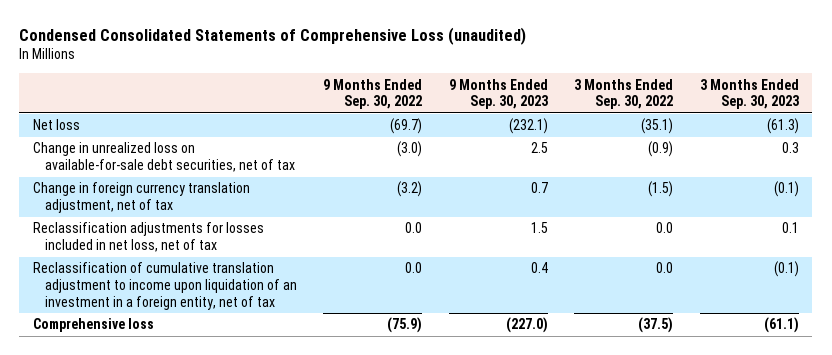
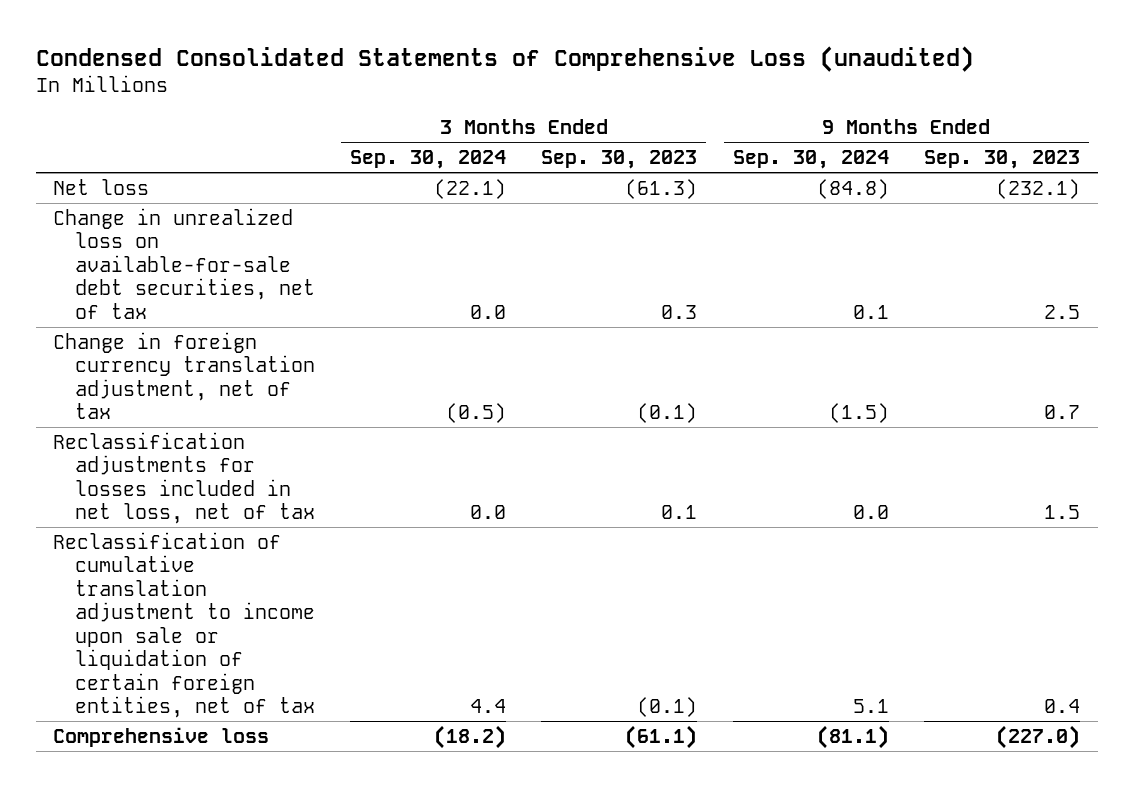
- | 9 Months Ended Sep. 30, 2022 | 9 Months Ended Sep. 30, 2023 | 3 Months Ended Sep. 30, 2022 | 3 Months Ended Sep. 30, 2023
+ | 3 Months Ended Sep. 30, 2024 | 3 Months Ended Sep. 30, 2023 | 9 Months Ended Sep. 30, 2024 | 9 Months Ended Sep. 30, 2023
- Reclassification of cumulative translation adjustment to income upon liquidation of an investment in a foreign entity, net of tax | 0.0 | 0.4 | 0.0 | (0.1)
+ Reclassification of cumulative translation adjustment to income upon sale or liquidation of certain foreign entities, net of tax | 4.4 | (0.1) | 5.1 | 0.4

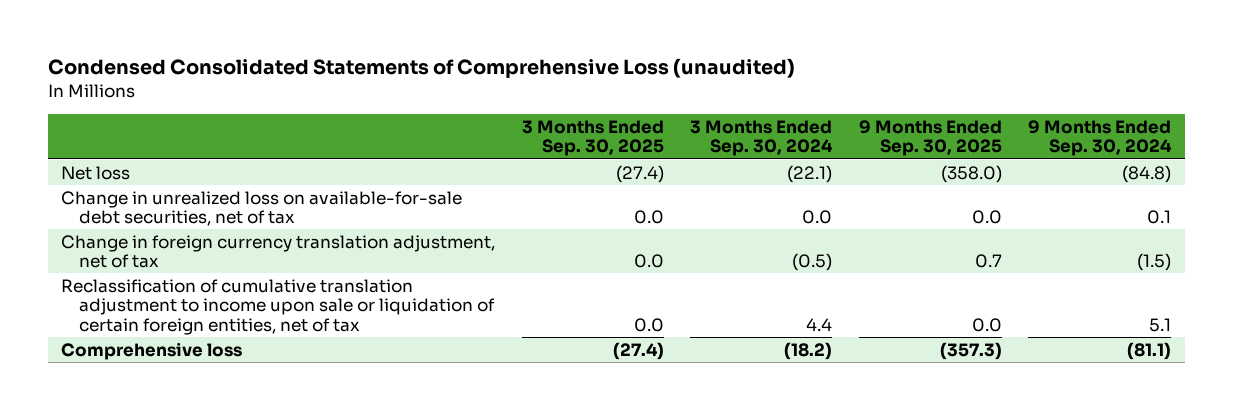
- | 3 Months Ended Sep. 30, 2024 | 3 Months Ended Sep. 30, 2023 | 9 Months Ended Sep. 30, 2024 | 9 Months Ended Sep. 30, 2023
+ | 3 Months Ended Sep. 30, 2025 | 3 Months Ended Sep. 30, 2024 | 9 Months Ended Sep. 30, 2025 | 9 Months Ended Sep. 30, 2024
- Reclassification adjustments for losses included in net loss, net of tax | 0.0 | 0.1 | 0.0 | 1.5

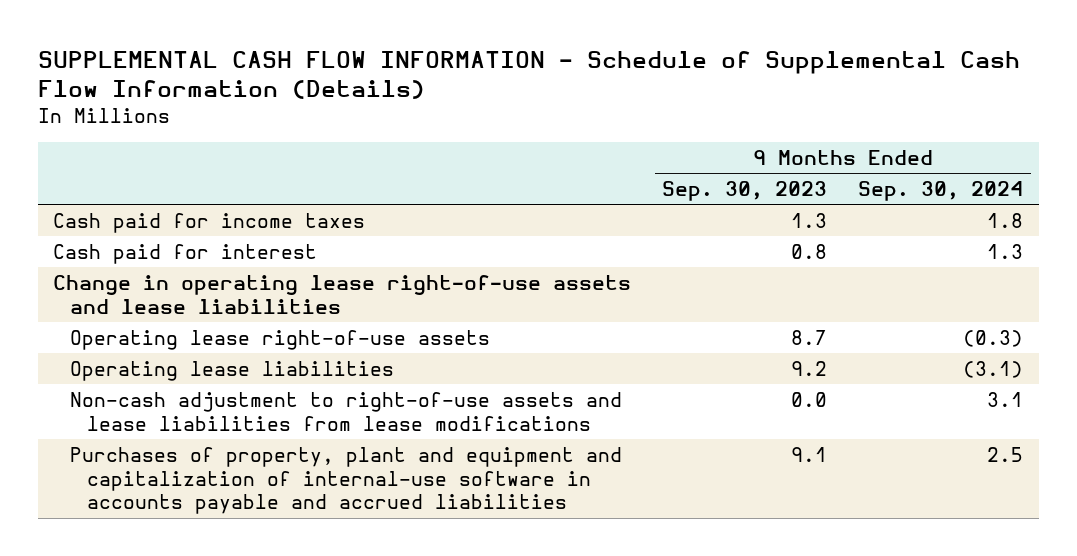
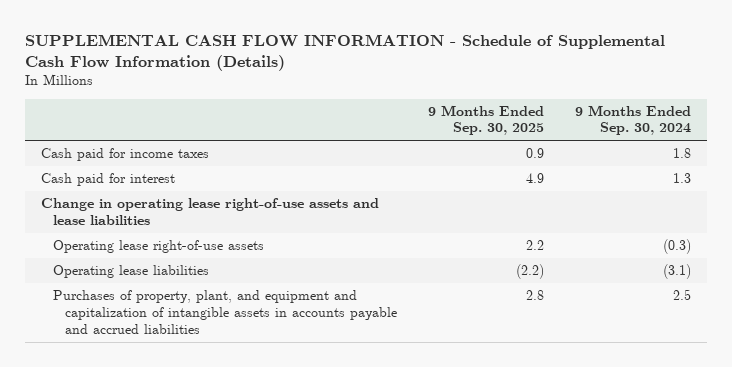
- | 9 Months Ended Sep. 30, 2023 | 9 Months Ended Sep. 30, 2024
+ | 9 Months Ended Sep. 30, 2025 | 9 Months Ended Sep. 30, 2024
- Non-cash adjustment to right-of-use assets and lease liabilities from lease modifications | 0.0 | 3.1
- Purchases of property, plant and equipment and capitalization of internal-use software in accounts payable and accrued liabilities | 9.1 | 2.5
+ Purchases of property, plant, and equipment and capitalization of intangible assets in accounts payable and accrued liabilities | 2.8 | 2.5

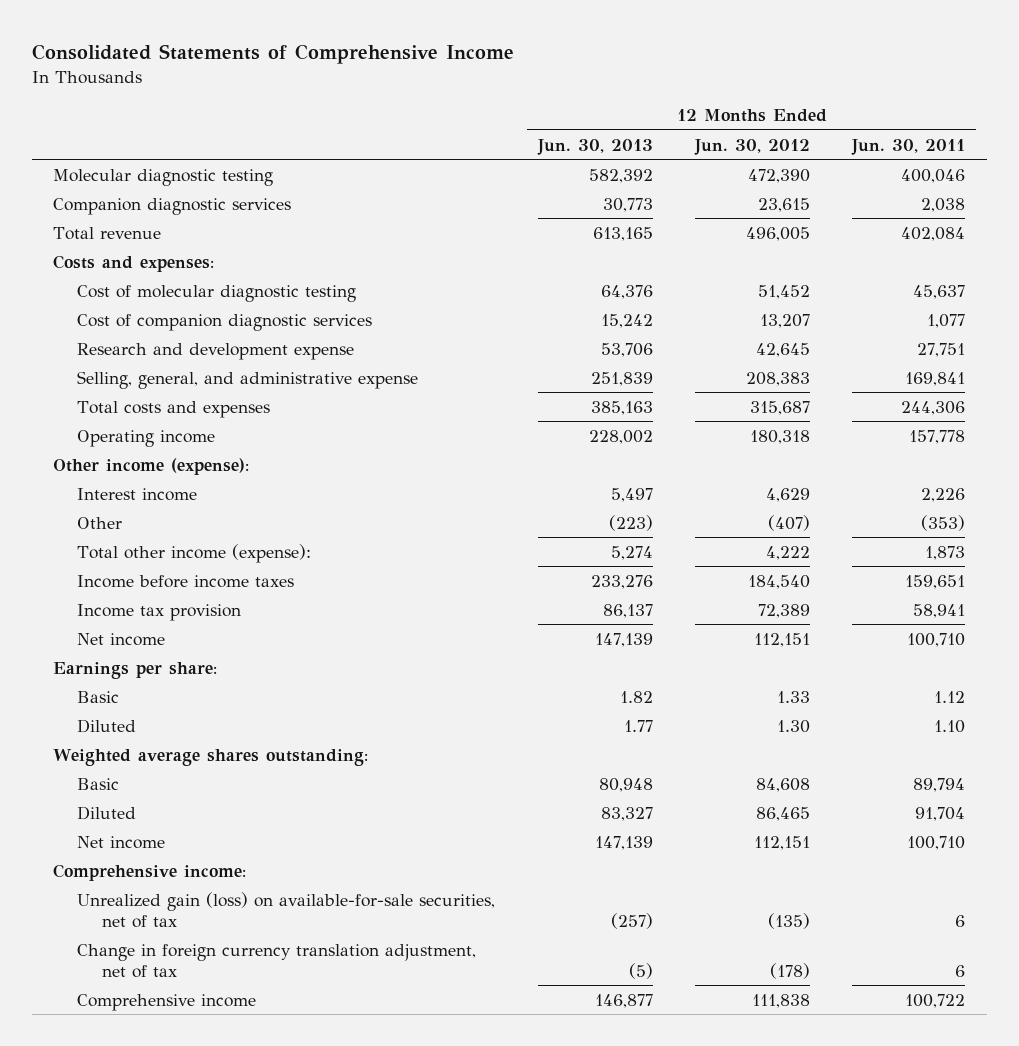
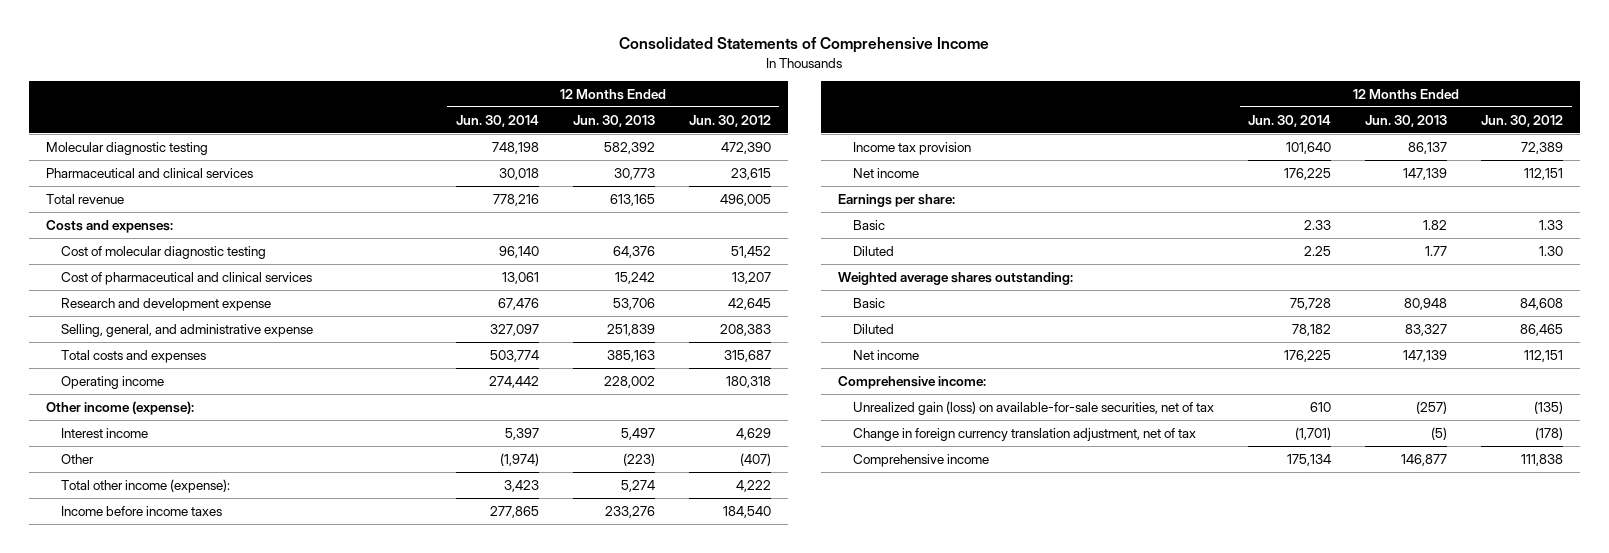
- | 12 Months Ended Jun. 30, 2013 | 12 Months Ended Jun. 30, 2012 | 12 Months Ended Jun. 30, 2011
+ | 12 Months Ended Jun. 30, 2014 | 12 Months Ended Jun. 30, 2013 | 12 Months Ended Jun. 30, 2012
- Companion diagnostic services | 30,773 | 23,615 | 2,038
+ Pharmaceutical and clinical services | 30,018 | 30,773 | 23,615
- Cost of companion diagnostic services | 15,242 | 13,207 | 1,077
+ Cost of pharmaceutical and clinical services | 13,061 | 15,242 | 13,207

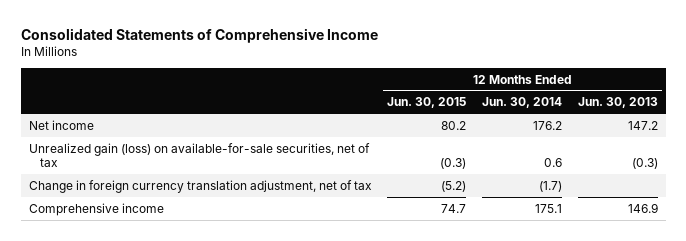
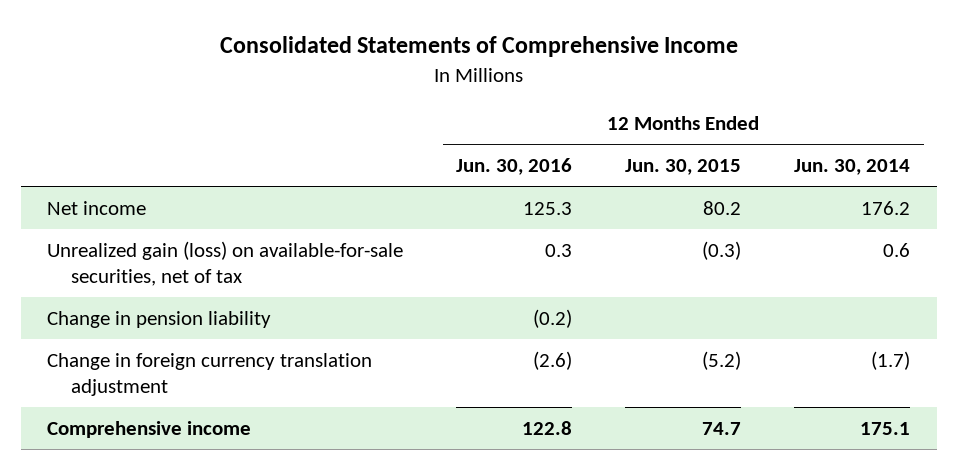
- | 12 Months Ended Jun. 30, 2015 | 12 Months Ended Jun. 30, 2014 | 12 Months Ended Jun. 30, 2013
+ | 12 Months Ended Jun. 30, 2016 | 12 Months Ended Jun. 30, 2015 | 12 Months Ended Jun. 30, 2014
- Change in foreign currency translation adjustment, net of tax | (5.2) | (1.7) |
+ Change in pension liability | (0.2) | |
+ Change in foreign currency translation adjustment | (2.6) | (5.2) | (1.7)

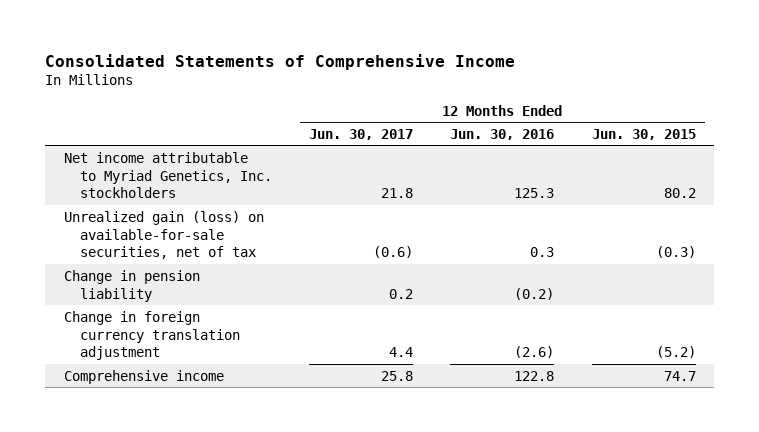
- | 12 Months Ended Jun. 30, 2016 | 12 Months Ended Jun. 30, 2015 | 12 Months Ended Jun. 30, 2014
+ | 12 Months Ended Jun. 30, 2017 | 12 Months Ended Jun. 30, 2016 | 12 Months Ended Jun. 30, 2015
- Net income | 125.3 | 80.2 | 176.2
+ Net income attributable to Myriad Genetics, Inc. stockholders | 21.8 | 125.3 | 80.2

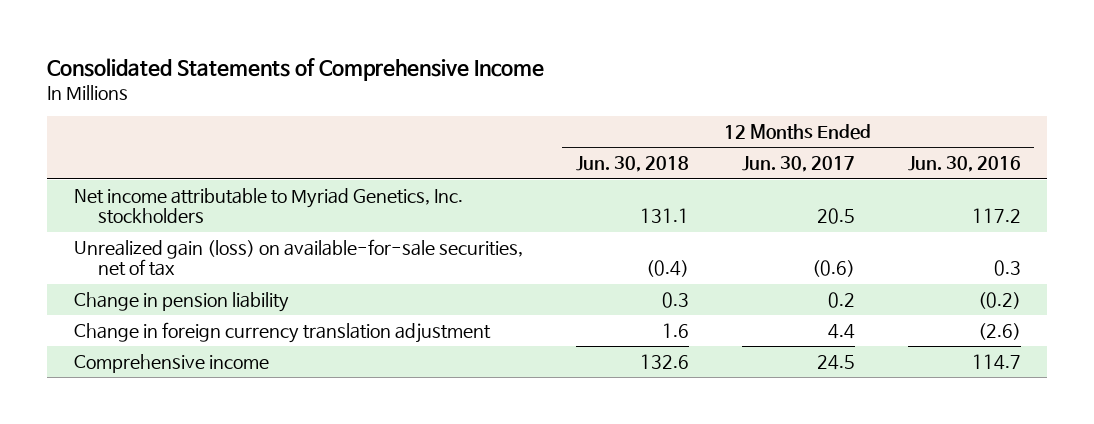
- | 12 Months Ended Jun. 30, 2017 | 12 Months Ended Jun. 30, 2016 | 12 Months Ended Jun. 30, 2015
+ | 12 Months Ended Jun. 30, 2018 | 12 Months Ended Jun. 30, 2017 | 12 Months Ended Jun. 30, 2016
- Net income attributable to Myriad Genetics, Inc. stockholders | 21.8 | 125.3 | 80.2
+ Net income attributable to Myriad Genetics, Inc. stockholders | 131.1 | 20.5 | 117.2
- Comprehensive income | 25.8 | 122.8 | 74.7
+ Comprehensive income | 132.6 | 24.5 | 114.7

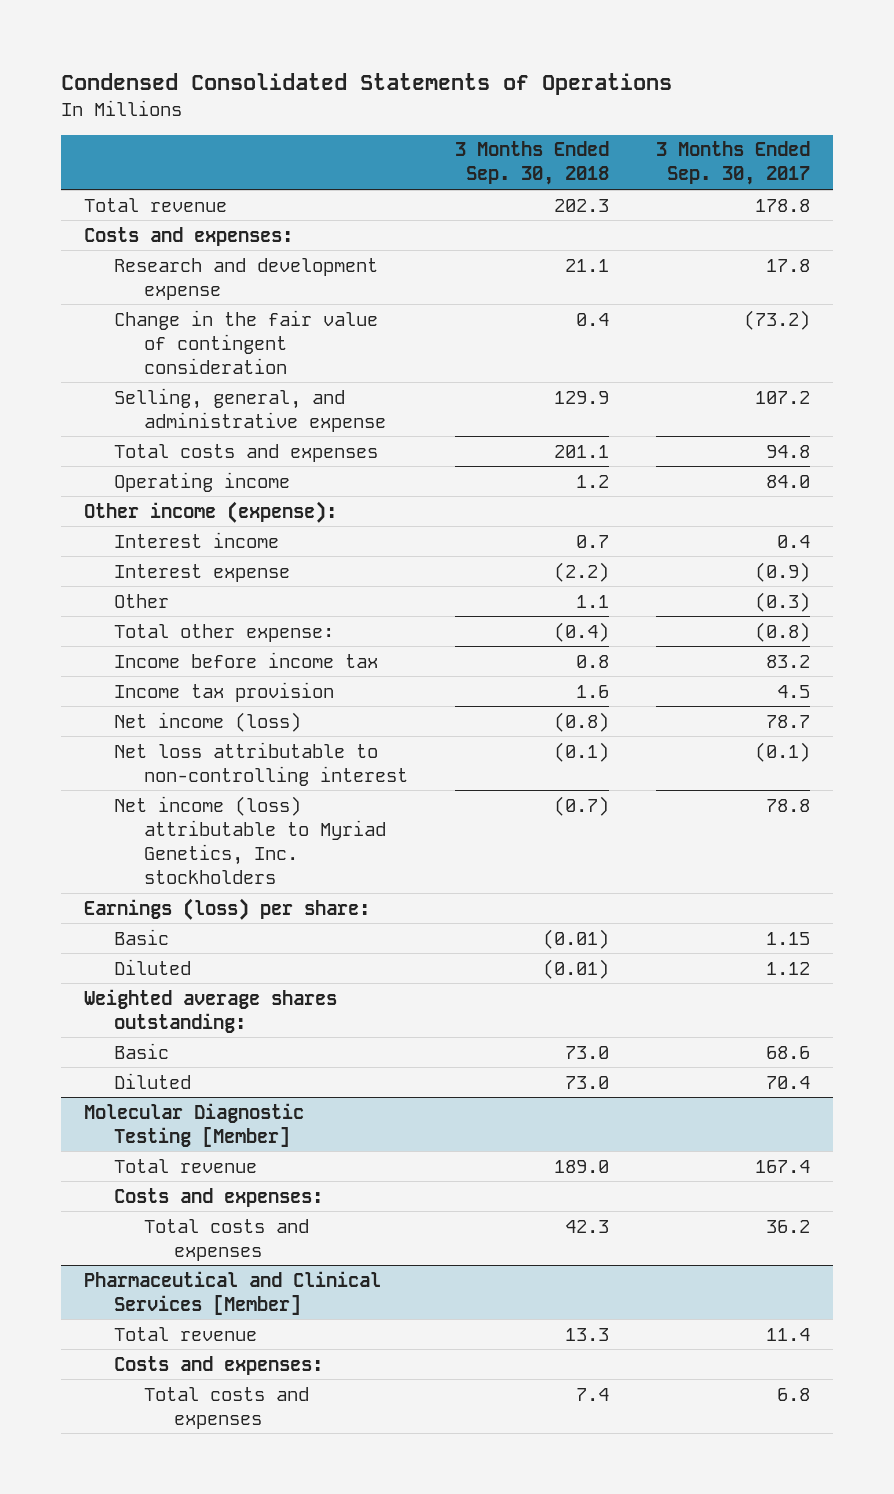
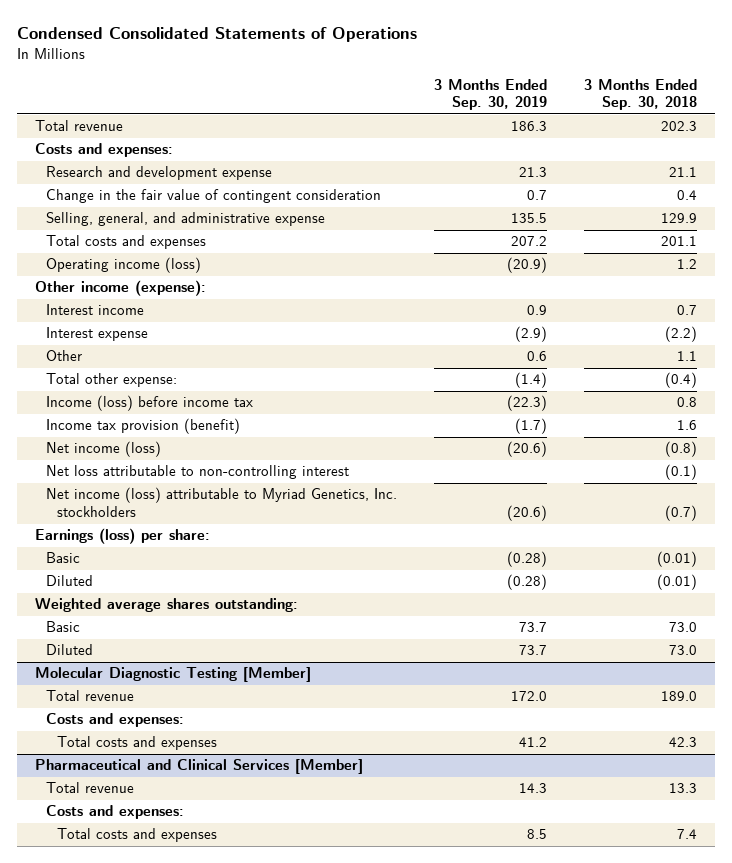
- | 3 Months Ended Sep. 30, 2018 | 3 Months Ended Sep. 30, 2017
+ | 3 Months Ended Sep. 30, 2019 | 3 Months Ended Sep. 30, 2018
- Operating income | 1.2 | 84.0
+ Operating income (loss) | (20.9) | 1.2
- Income before income tax | 0.8 | 83.2
- Income tax provision | 1.6 | 4.5
+ Income (loss) before income tax | (22.3) | 0.8
+ Income tax provision (benefit) | (1.7) | 1.6

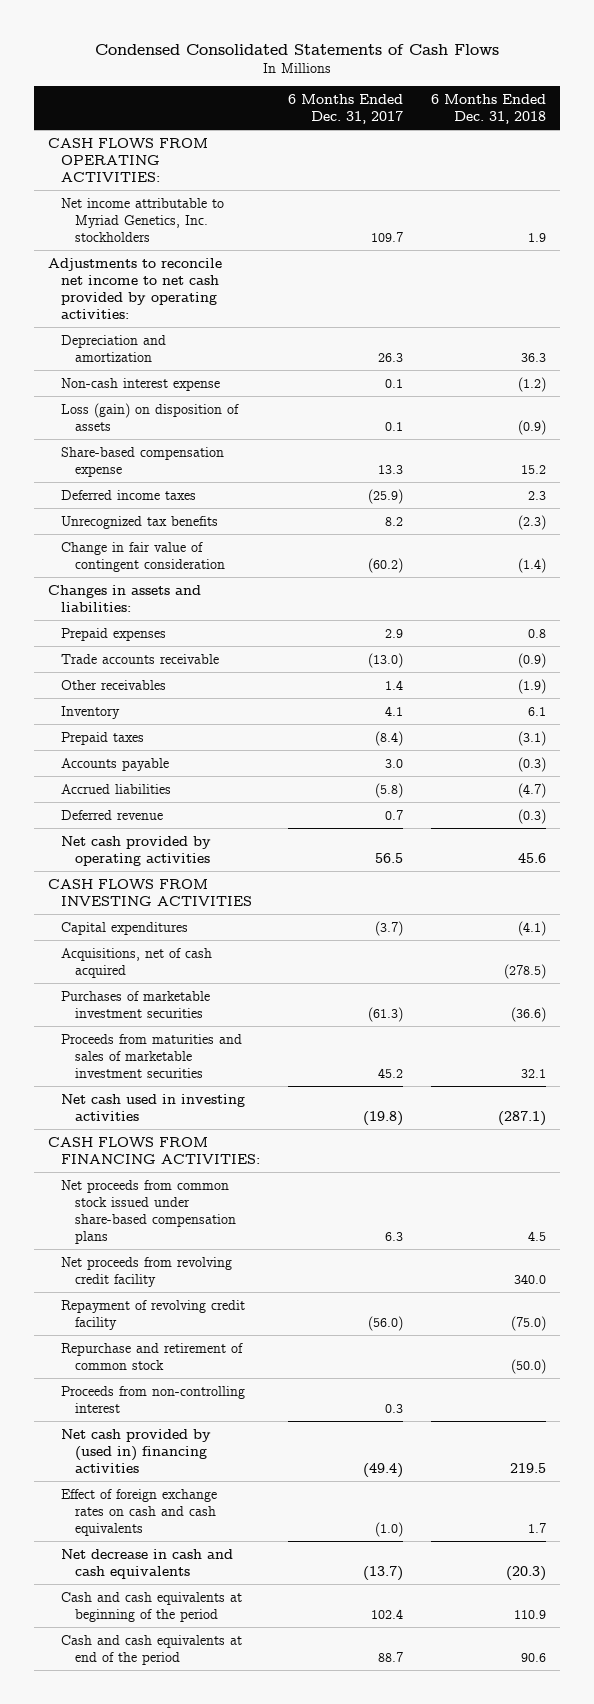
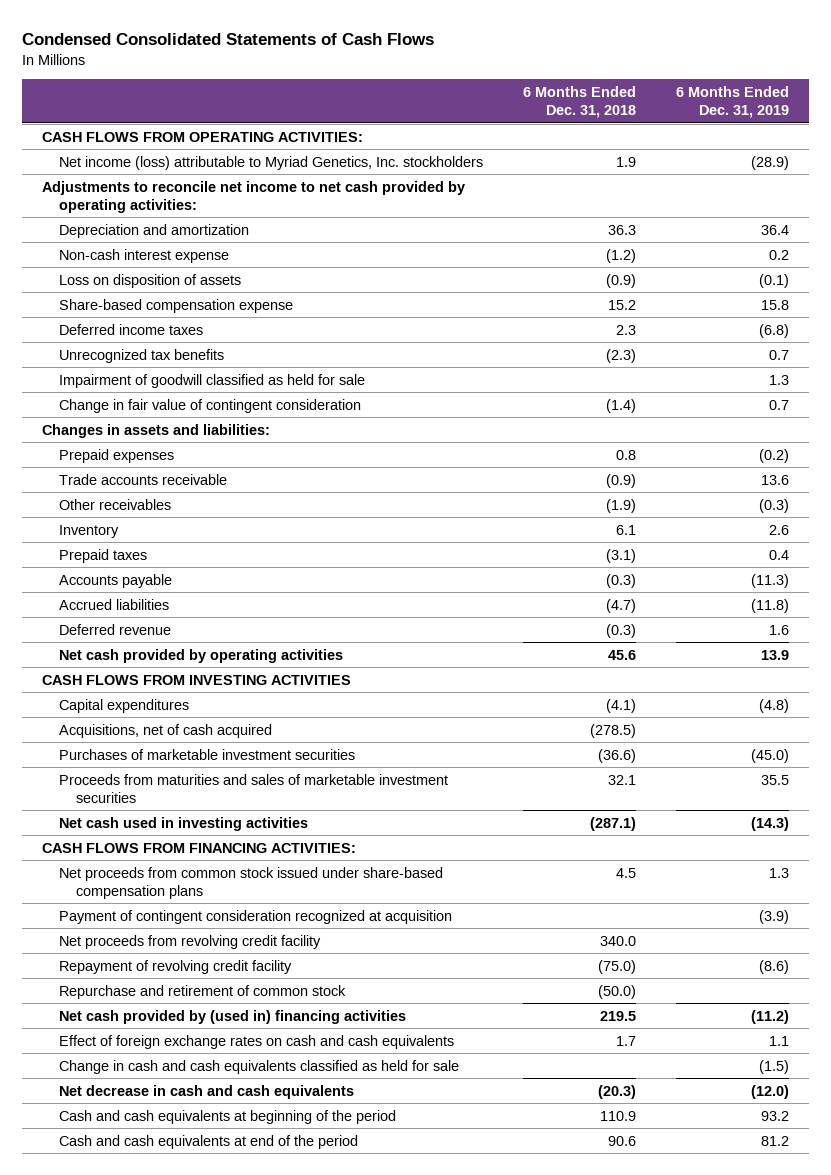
- | 6 Months Ended Dec. 31, 2017 | 6 Months Ended Dec. 31, 2018
+ | 6 Months Ended Dec. 31, 2018 | 6 Months Ended Dec. 31, 2019
- Net income attributable to Myriad Genetics, Inc. stockholders | 109.7 | 1.9
+ Net income (loss) attributable to Myriad Genetics, Inc. stockholders | 1.9 | (28.9)
- Loss (gain) on disposition of assets | 0.1 | (0.9)
+ Loss on disposition of assets | (0.9) | (0.1)
+ Impairment of goodwill classified as held for sale | | 1.3
+ Payment of contingent consideration recognized at acquisition | | (3.9)
- Proceeds from non-controlling interest | 0.3 |
+ Change in cash and cash equivalents classified as held for sale | | (1.5)

